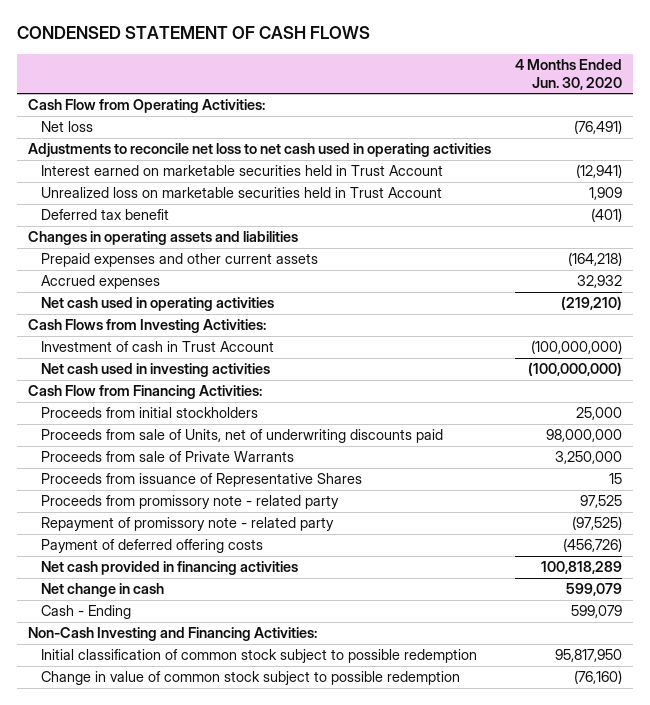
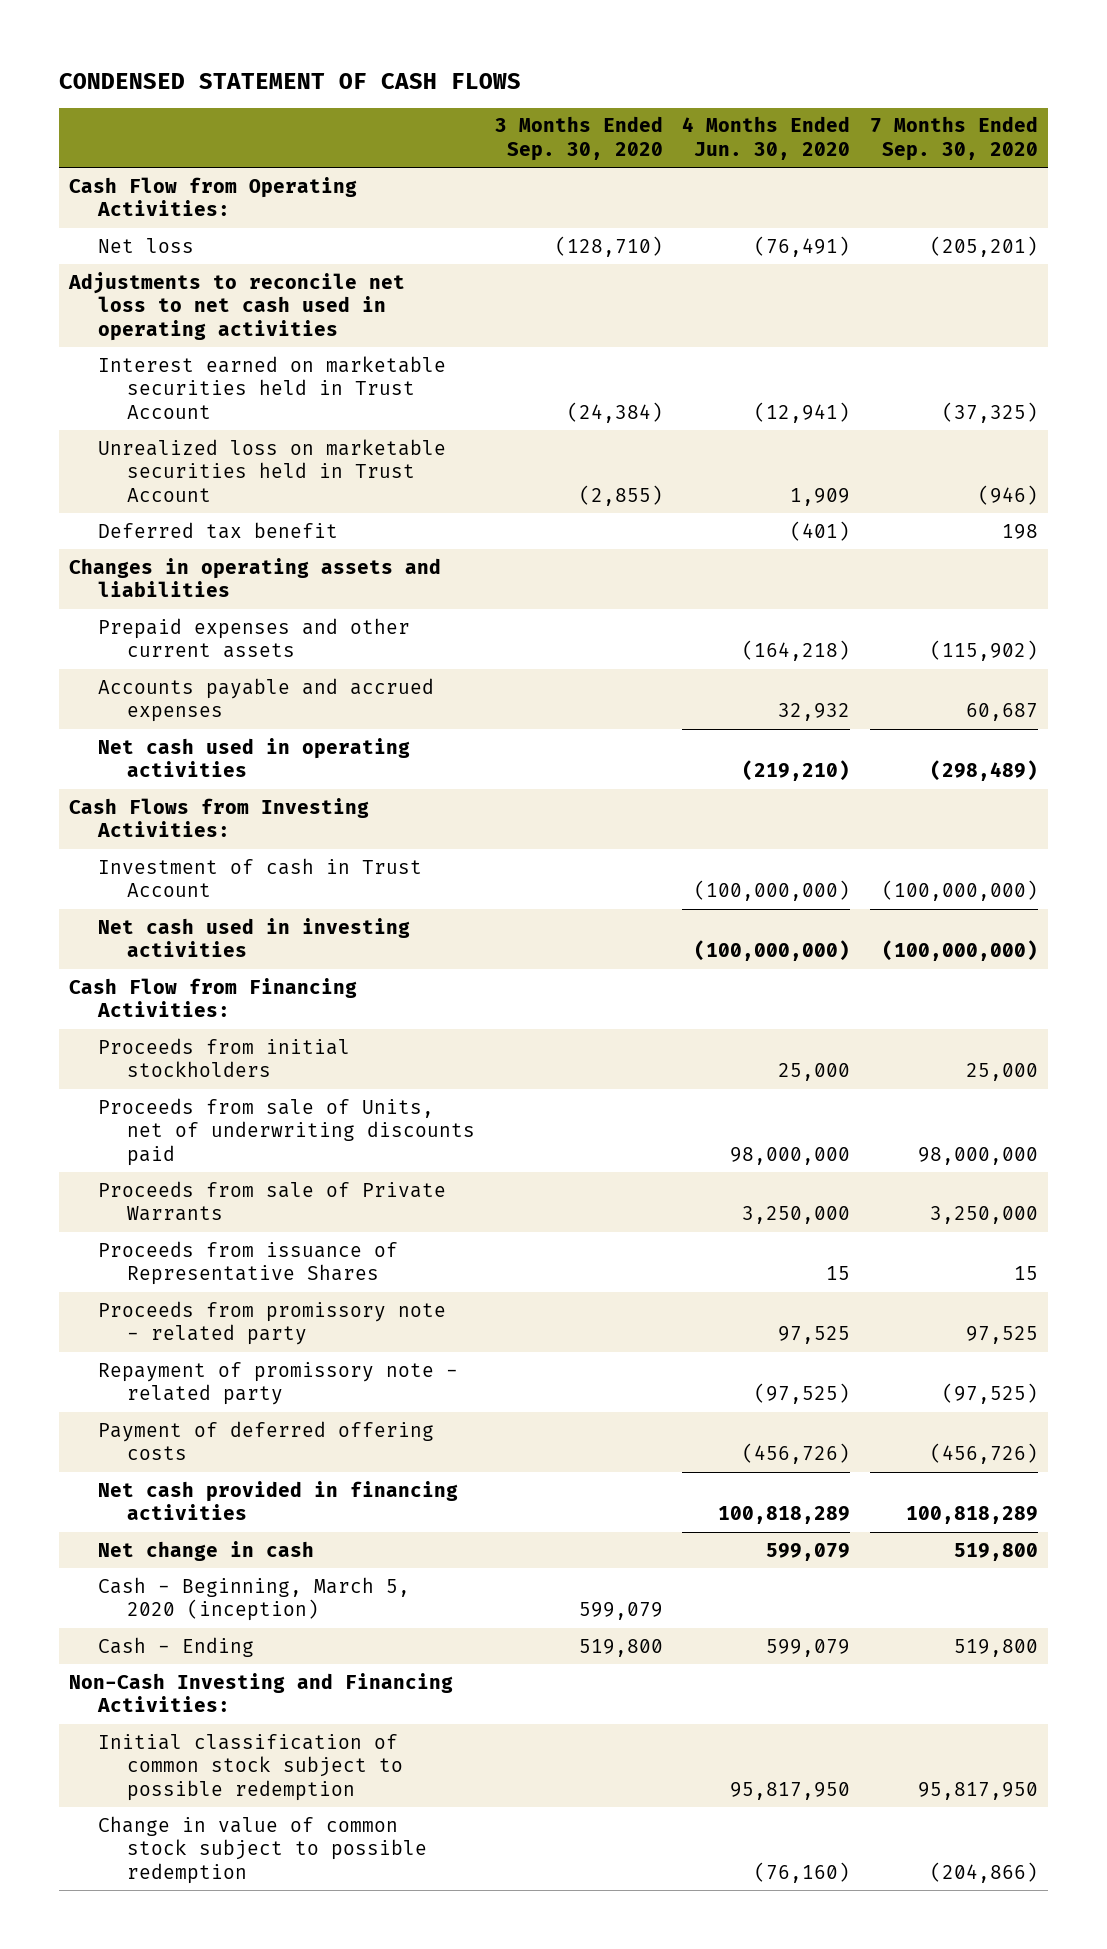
- | 4 Months Ended Jun. 30, 2020
+ | 3 Months Ended Sep. 30, 2020 | 4 Months Ended Jun. 30, 2020 | 7 Months Ended Sep. 30, 2020
- Accrued expenses | 32,932
+ Accounts payable and accrued expenses | | 32,932 | 60,687
+ Cash - Beginning, March 5, 2020 (inception) | 599,079 | |

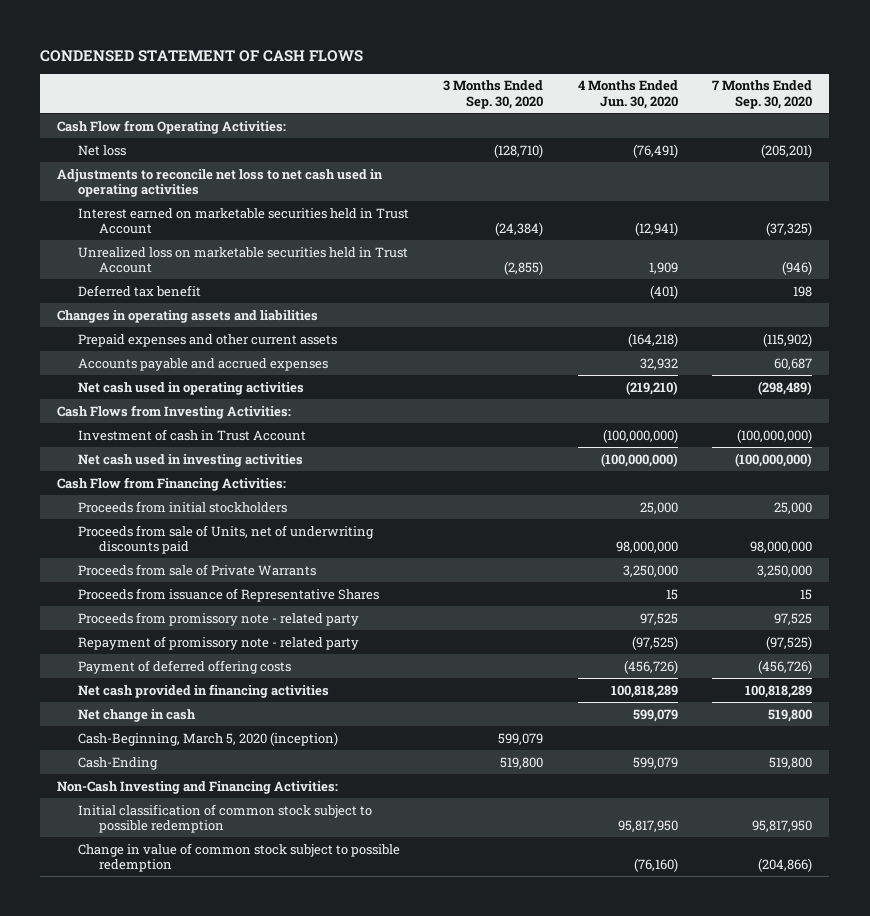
- Cash - Beginning, March 5, 2020 (inception) | 599,079 | |
- Cash - Ending | 519,800 | 599,079 | 519,800
+ Cash-Beginning, March 5, 2020 (inception) | 599,079 | |
+ Cash-Ending | 519,800 | 599,079 | 519,800

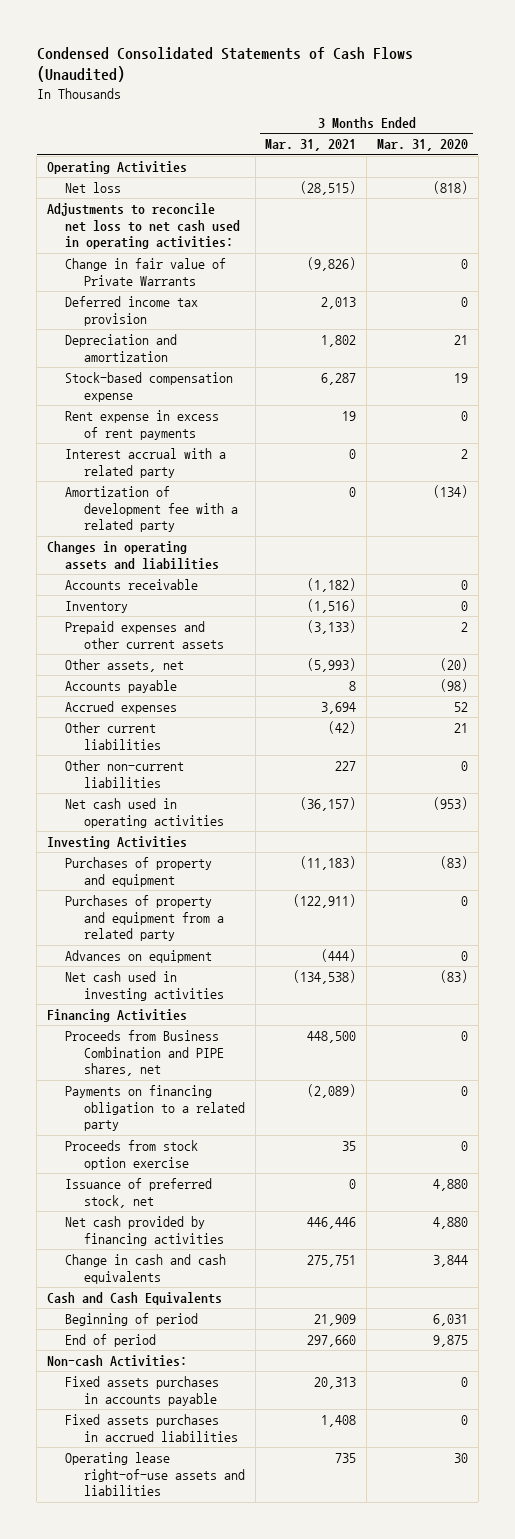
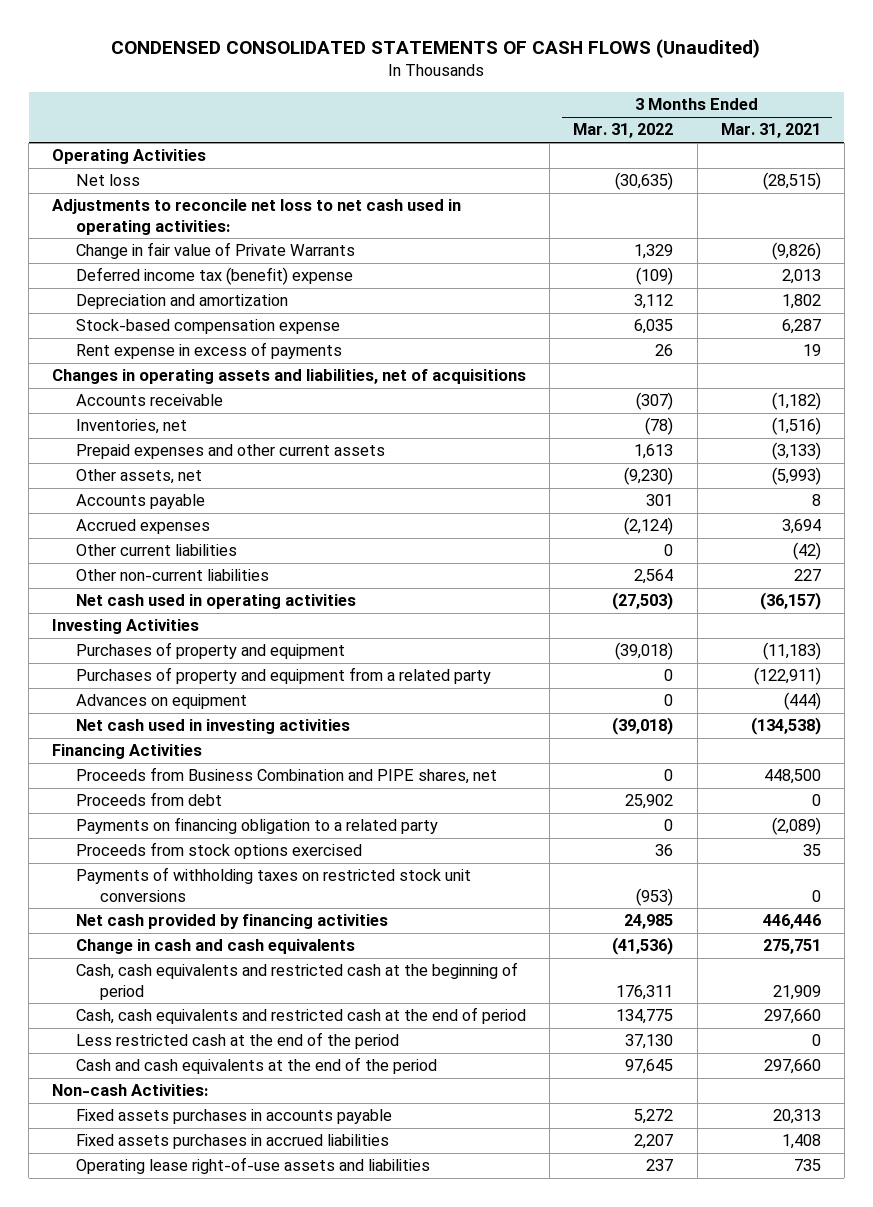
- Condensed Consolidated Statements of Cash Flows (Unaudited)
+ CONDENSED CONSOLIDATED STATEMENTS OF CASH FLOWS (Unaudited)
- | 3 Months Ended Mar. 31, 2021 | 3 Months Ended Mar. 31, 2020
+ | 3 Months Ended Mar. 31, 2022 | 3 Months Ended Mar. 31, 2021
- Deferred income tax provision | 2,013 | 0
+ Deferred income tax (benefit) expense | (109) | 2,013
- Rent expense in excess of rent payments | 19 | 0
- Interest accrual with a related party | 0 | 2
- Amortization of development fee with a related party | 0 | (134)
- Changes in operating assets and liabilities
+ Rent expense in excess of payments | 26 | 19
+ Changes in operating assets and liabilities, net of acquisitions
- Inventory | (1,516) | 0
+ Inventories, net | (78) | (1,516)
+ Proceeds from debt | 25,902 | 0
- Proceeds from stock option exercise | 35 | 0
- Issuance of preferred stock, net | 0 | 4,880
+ Proceeds from stock options exercised | 36 | 35
+ Payments of withholding taxes on restricted stock unit conversions | (953) | 0
- Cash and Cash Equivalents
- Beginning of period | 21,909 | 6,031
- End of period | 297,660 | 9,875
+ Cash, cash equivalents and restricted cash at the beginning of period | 176,311 | 21,909
+ Cash, cash equivalents and restricted cash at the end of period | 134,775 | 297,660
+ Less restricted cash at the end of the period | 37,130 | 0
+ Cash and cash equivalents at the end of the period | 97,645 | 297,660

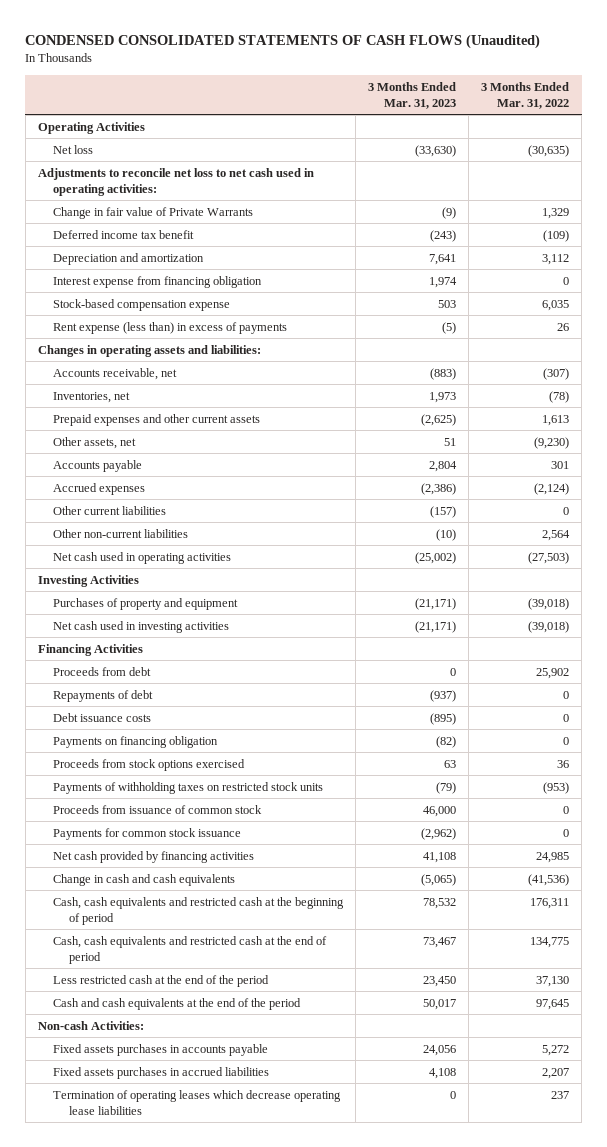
- | 3 Months Ended Mar. 31, 2022 | 3 Months Ended Mar. 31, 2021
+ | 3 Months Ended Mar. 31, 2023 | 3 Months Ended Mar. 31, 2022
- Deferred income tax (benefit) expense | (109) | 2,013
+ Deferred income tax benefit | (243) | (109)
+ Interest expense from financing obligation | 1,974 | 0
- Rent expense in excess of payments | 26 | 19
- Changes in operating assets and liabilities, net of acquisitions
- Accounts receivable | (307) | (1,182)
+ Rent expense (less than) in excess of payments | (5) | 26
+ Changes in operating assets and liabilities:
+ Accounts receivable, net | (883) | (307)
- Purchases of property and equipment from a related party | 0 | (122,911)
- Advances on equipment | 0 | (444)
- Proceeds from Business Combination and PIPE shares, net | 0 | 448,500
- Payments on financing obligation to a related party | 0 | (2,089)
+ Repayments of debt | (937) | 0
+ Debt issuance costs | (895) | 0
+ Payments on financing obligation | (82) | 0
- Payments of withholding taxes on restricted stock unit conversions | (953) | 0
+ Payments of withholding taxes on restricted stock units | (79) | (953)
+ Proceeds from issuance of common stock | 46,000 | 0
+ Payments for common stock issuance | (2,962) | 0
- Operating lease right-of-use assets and liabilities | 237 | 735
+ Termination of operating leases which decrease operating lease liabilities | 0 | 237

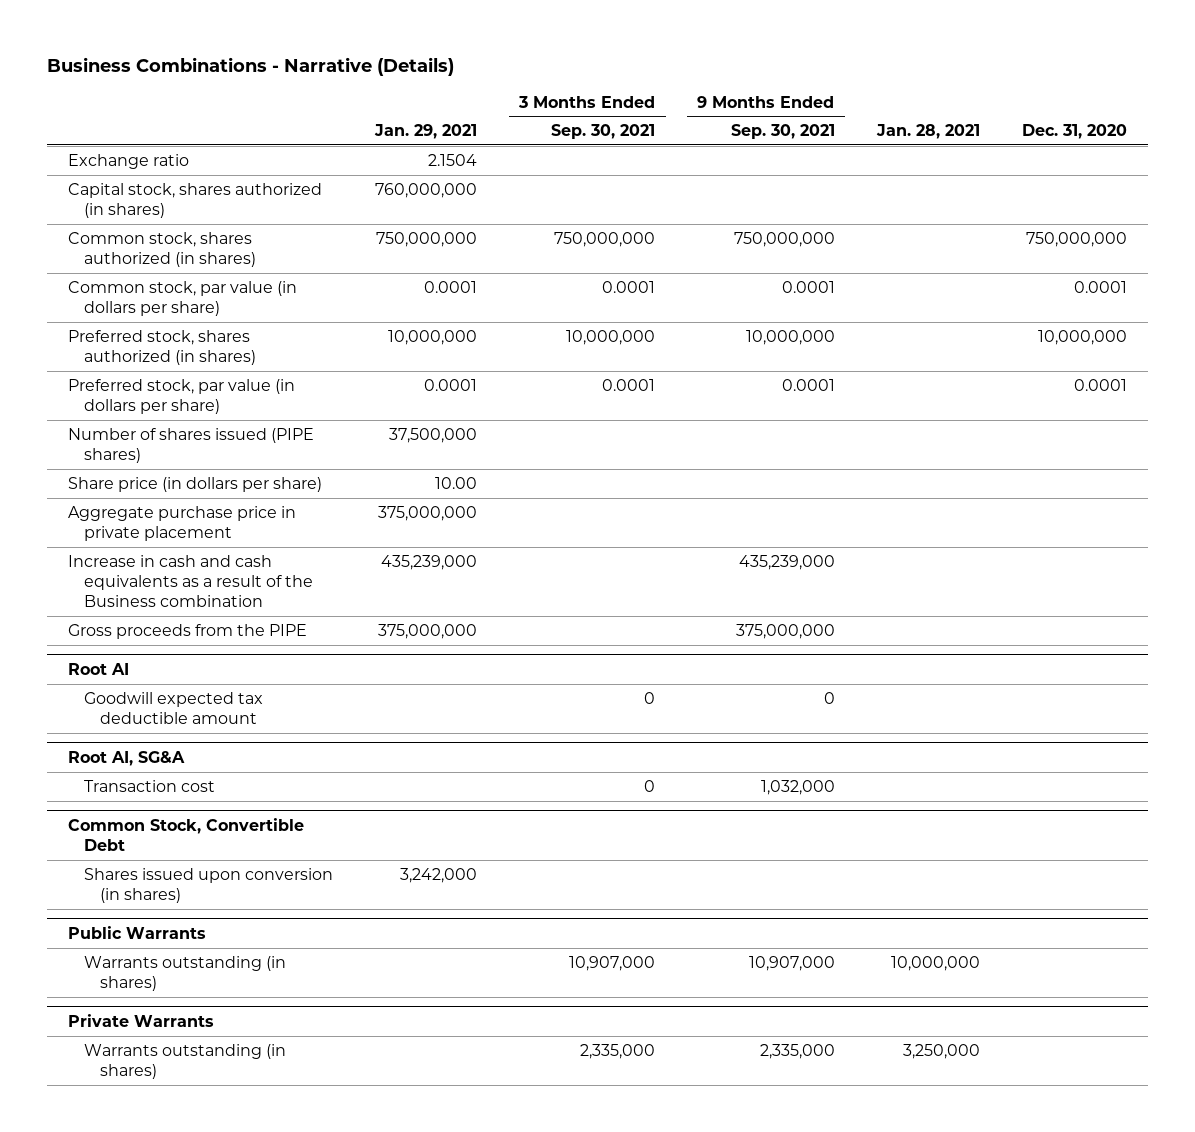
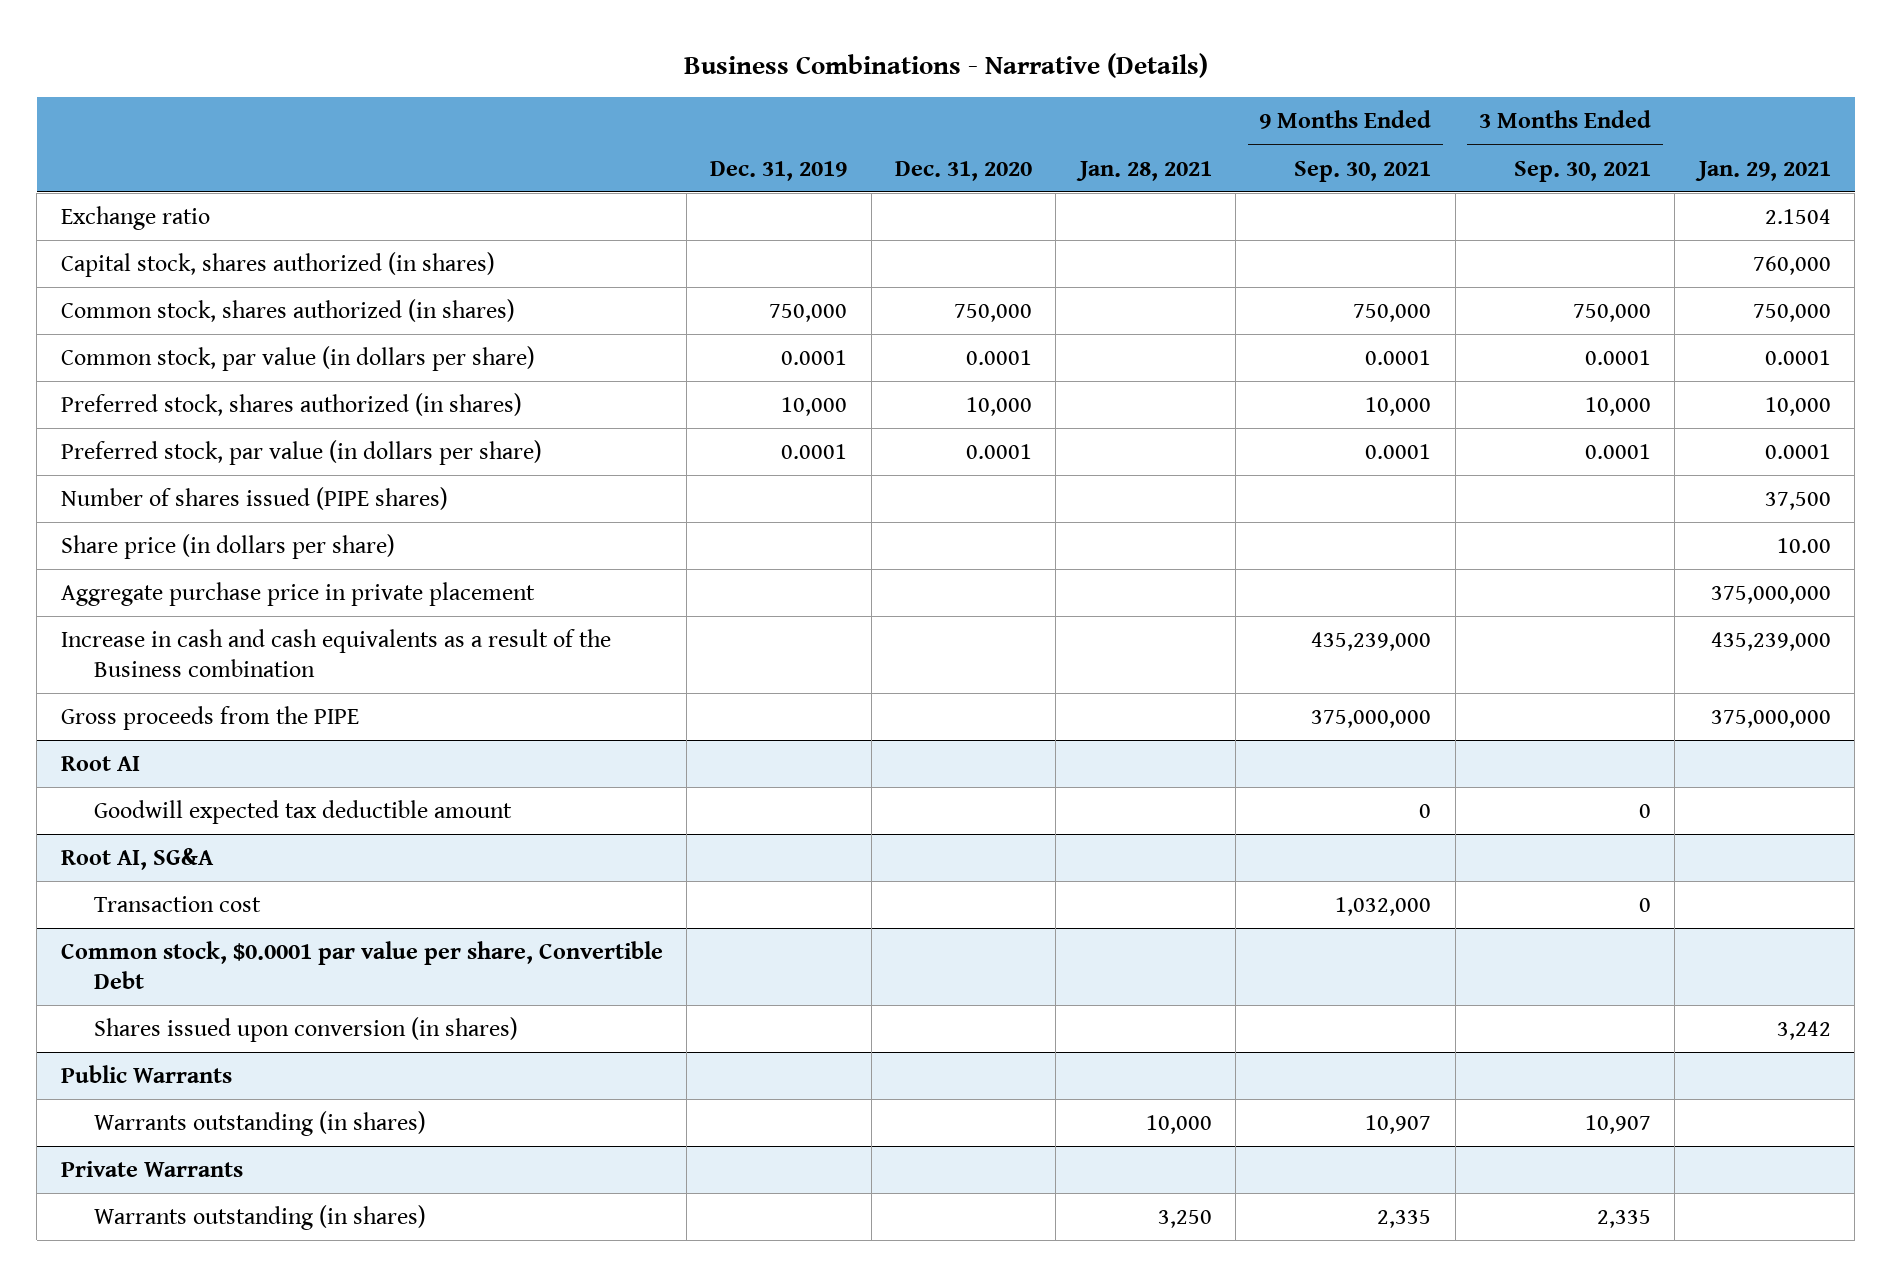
- | Jan. 29, 2021 | 3 Months Ended Sep. 30, 2021 | 9 Months Ended Sep. 30, 2021 | Jan. 28, 2021 | Dec. 31, 2020
+ | Dec. 31, 2019 | Dec. 31, 2020 | Jan. 28, 2021 | 9 Months Ended Sep. 30, 2021 | 3 Months Ended Sep. 30, 2021 | Jan. 29, 2021
- Capital stock, shares authorized (in shares) | 760,000,000 | | | |
- Common stock, shares authorized (in shares) | 750,000,000 | 750,000,000 | 750,000,000 | | 750,000,000
+ Capital stock, shares authorized (in shares) | | | | | | 760,000
+ Common stock, shares authorized (in shares) | 750,000 | 750,000 | | 750,000 | 750,000 | 750,000
- Preferred stock, shares authorized (in shares) | 10,000,000 | 10,000,000 | 10,000,000 | | 10,000,000
+ Preferred stock, shares authorized (in shares) | 10,000 | 10,000 | | 10,000 | 10,000 | 10,000
- Number of shares issued (PIPE shares) | 37,500,000 | | | |
+ Number of shares issued (PIPE shares) | | | | | | 37,500
- Common Stock, Convertible Debt
- Shares issued upon conversion (in shares) | 3,242,000 | | | |
+ Common stock, $0.0001 par value per share, Convertible Debt
+ Shares issued upon conversion (in shares) | | | | | | 3,242
@ Public Warrants
- Warrants outstanding (in shares) | | 10,907,000 | 10,907,000 | 10,000,000 |
+ Warrants outstanding (in shares) | | | 10,000 | 10,907 | 10,907 |
@ Private Warrants
- Warrants outstanding (in shares) | | 2,335,000 | 2,335,000 | 3,250,000 |
+ Warrants outstanding (in shares) | | | 3,250 | 2,335 | 2,335 |

